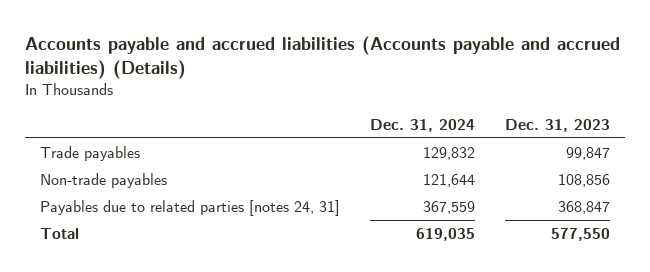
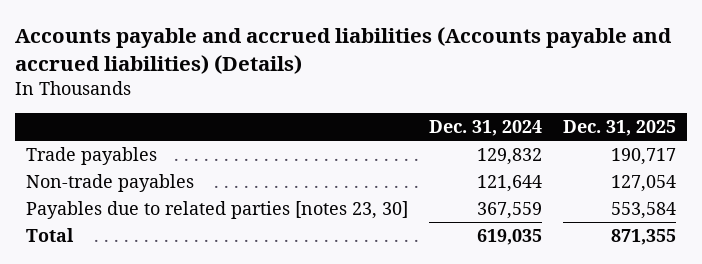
- | Dec. 31, 2024 | Dec. 31, 2023
+ | Dec. 31, 2024 | Dec. 31, 2025
- Payables due to related parties [notes 24, 31] | 367,559 | 368,847
+ Payables due to related parties [notes 23, 30] | 367,559 | 553,584

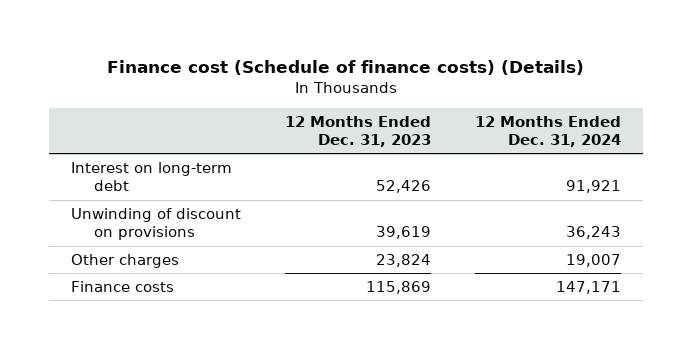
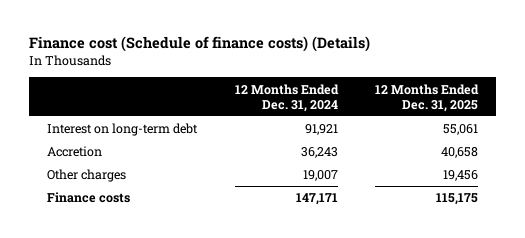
- | 12 Months Ended Dec. 31, 2023 | 12 Months Ended Dec. 31, 2024
+ | 12 Months Ended Dec. 31, 2024 | 12 Months Ended Dec. 31, 2025
- Unwinding of discount on provisions | 39,619 | 36,243
+ Accretion | 36,243 | 40,658

